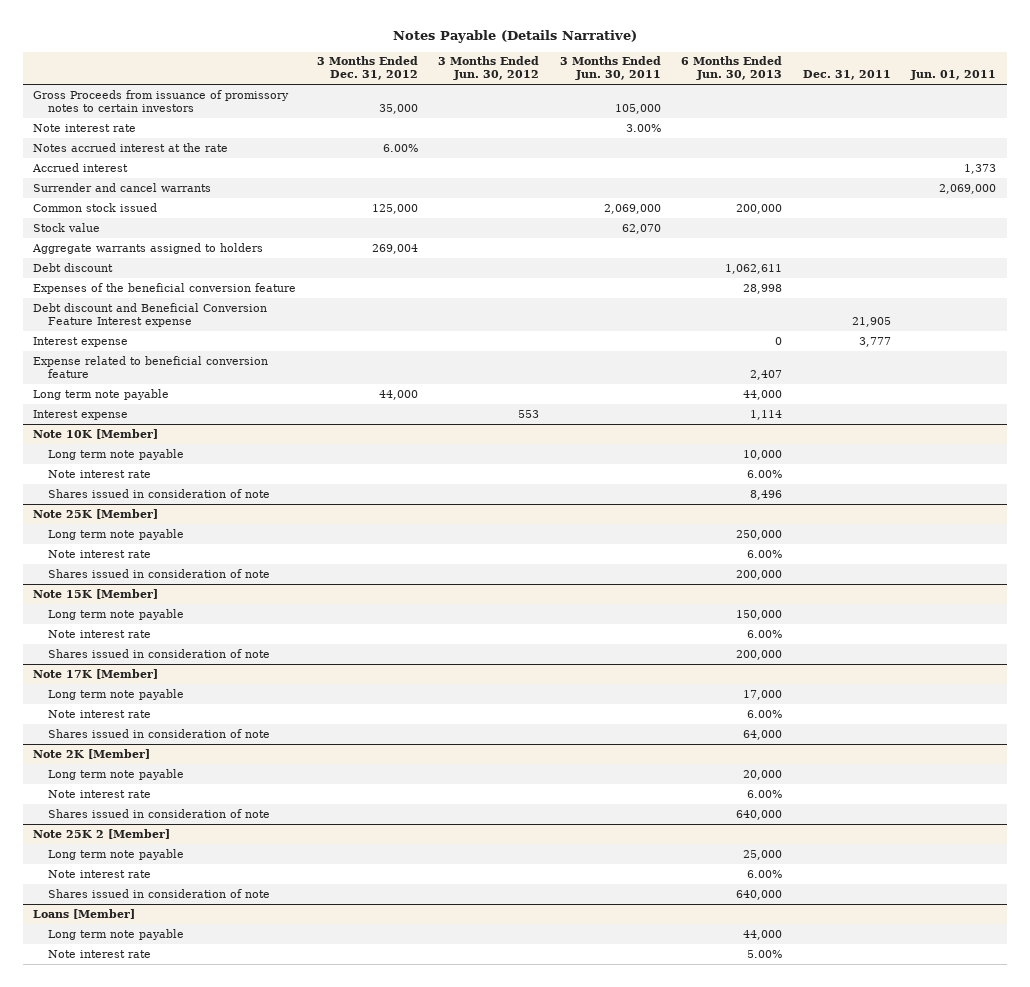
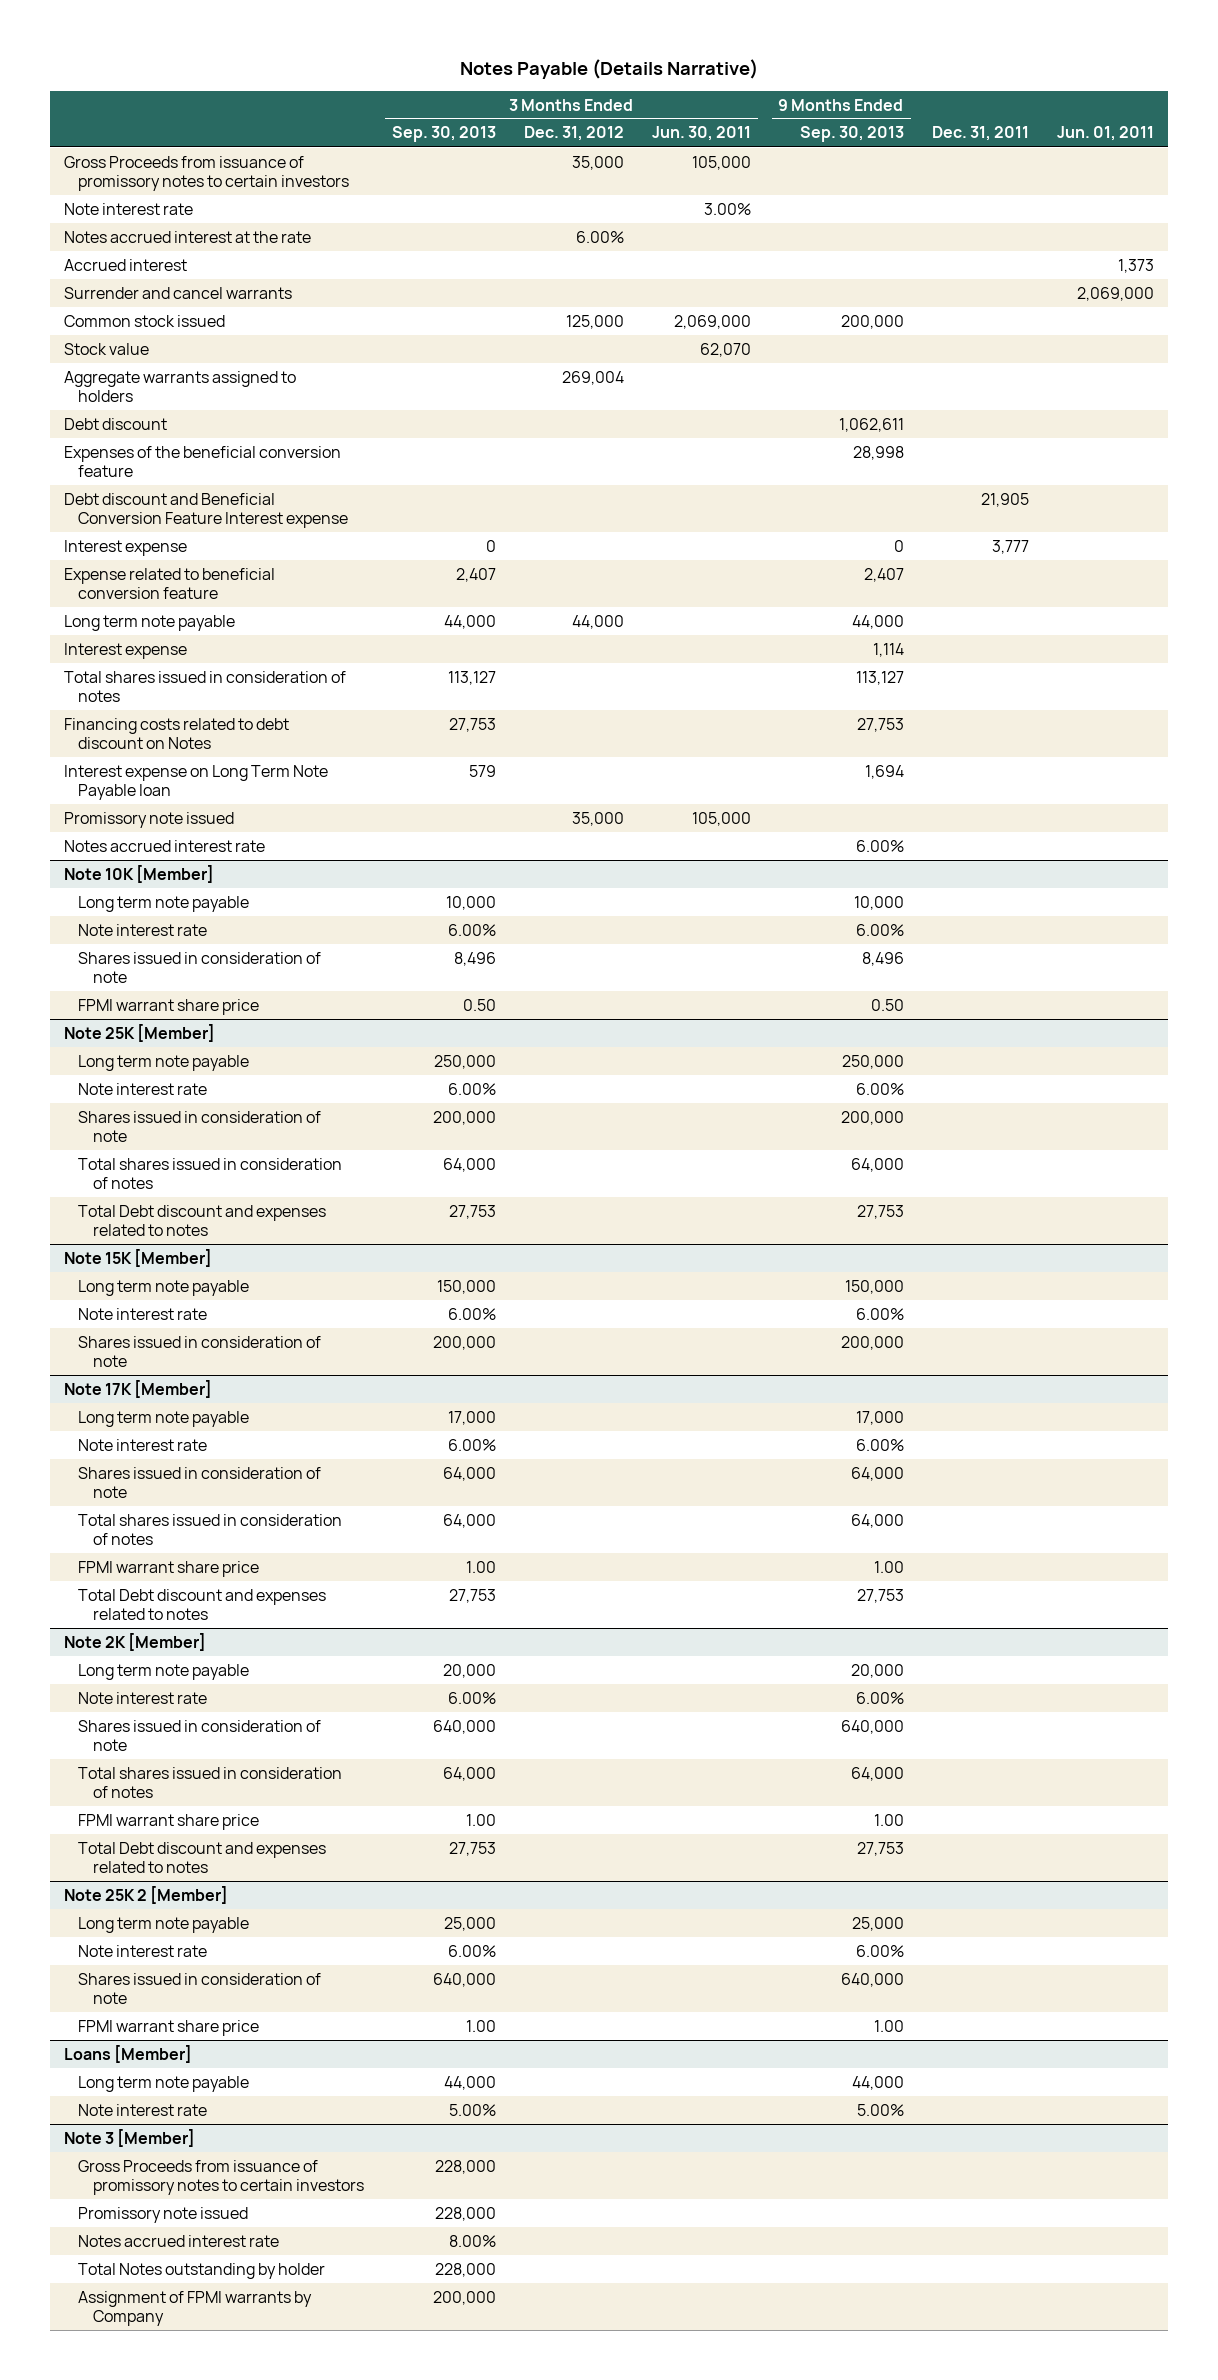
- | 3 Months Ended Dec. 31, 2012 | 3 Months Ended Jun. 30, 2012 | 3 Months Ended Jun. 30, 2011 | 6 Months Ended Jun. 30, 2013 | Dec. 31, 2011 | Jun. 01, 2011
+ | 3 Months Ended Sep. 30, 2013 | 3 Months Ended Dec. 31, 2012 | 3 Months Ended Jun. 30, 2011 | 9 Months Ended Sep. 30, 2013 | Dec. 31, 2011 | Jun. 01, 2011
+ Total shares issued in consideration of notes | 113,127 | | | 113,127 | |
+ Financing costs related to debt discount on Notes | 27,753 | | | 27,753 | |
+ Interest expense on Long Term Note Payable loan | 579 | | | 1,694 | |
+ Promissory note issued | | 35,000 | 105,000 | | |
+ Notes accrued interest rate | | | | 6.00% | |
@ Note 10K [Member]
+ FPMI warrant share price | 0.50 | | | 0.50 | |
@ Note 25K [Member]
+ Total shares issued in consideration of notes | 64,000 | | | 64,000 | |
+ Total Debt discount and expenses related to notes | 27,753 | | | 27,753 | |
@ Note 17K [Member]
+ Total shares issued in consideration of notes | 64,000 | | | 64,000 | |
+ FPMI warrant share price | 1.00 | | | 1.00 | |
+ Total Debt discount and expenses related to notes | 27,753 | | | 27,753 | |
@ Note 2K [Member]
+ Total shares issued in consideration of notes | 64,000 | | | 64,000 | |
+ FPMI warrant share price | 1.00 | | | 1.00 | |
+ Total Debt discount and expenses related to notes | 27,753 | | | 27,753 | |
@ Note 25K 2 [Member]
+ FPMI warrant share price | 1.00 | | | 1.00 | |
+ Note 3 [Member]
+ Gross Proceeds from issuance of promissory notes to certain investors | 228,000 | | | | |
+ Promissory note issued | 228,000 | | | | |
+ Notes accrued interest rate | 8.00% | | | | |
+ Total Notes outstanding by holder | 228,000 | | | | |
+ Assignment of FPMI warrants by Company | 200,000 | | | | |

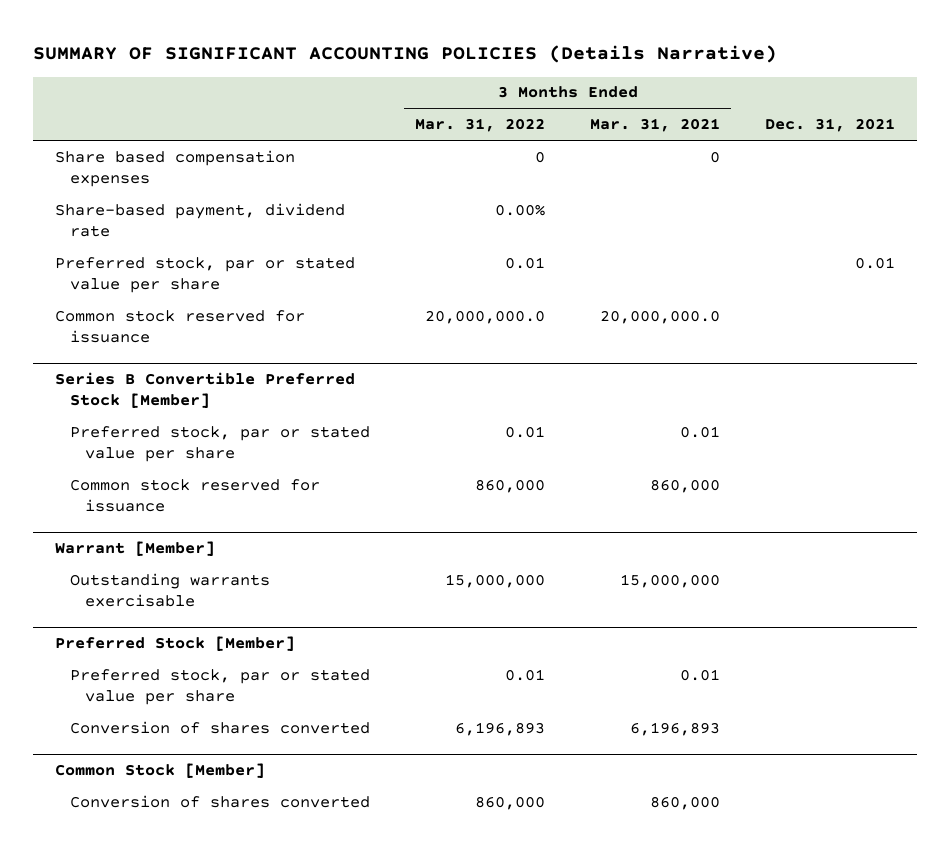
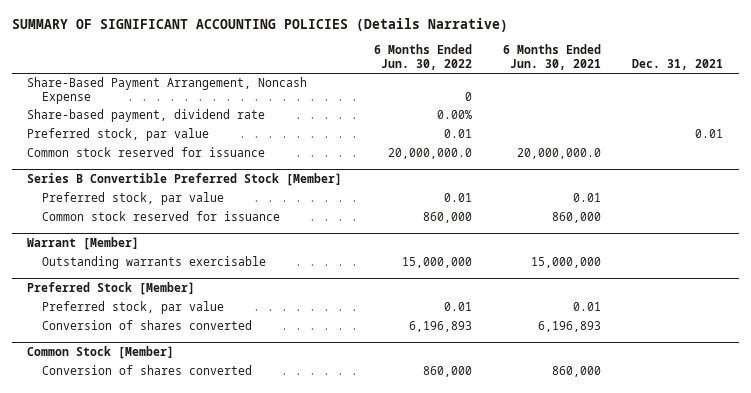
- | 3 Months Ended Mar. 31, 2022 | 3 Months Ended Mar. 31, 2021 | Dec. 31, 2021
+ | 6 Months Ended Jun. 30, 2022 | 6 Months Ended Jun. 30, 2021 | Dec. 31, 2021
- Share based compensation expenses | 0 | 0 |
+ Share-Based Payment Arrangement, Noncash Expense | 0 | |
- Preferred stock, par or stated value per share | 0.01 | | 0.01
+ Preferred stock, par value | 0.01 | | 0.01
@ Series B Convertible Preferred Stock [Member]
- Preferred stock, par or stated value per share | 0.01 | 0.01 |
+ Preferred stock, par value | 0.01 | 0.01 |
@ Preferred Stock [Member]
- Preferred stock, par or stated value per share | 0.01 | 0.01 |
+ Preferred stock, par value | 0.01 | 0.01 |

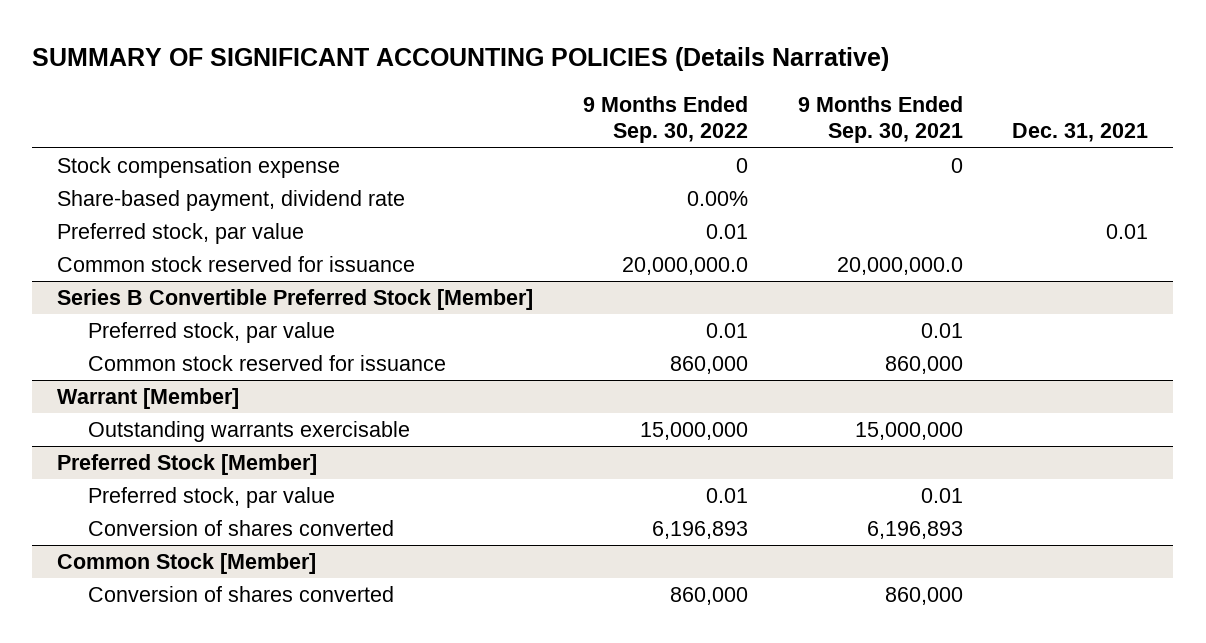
- | 6 Months Ended Jun. 30, 2022 | 6 Months Ended Jun. 30, 2021 | Dec. 31, 2021
+ | 9 Months Ended Sep. 30, 2022 | 9 Months Ended Sep. 30, 2021 | Dec. 31, 2021
- Share-Based Payment Arrangement, Noncash Expense | 0 | |
+ Stock compensation expense | 0 | 0 |

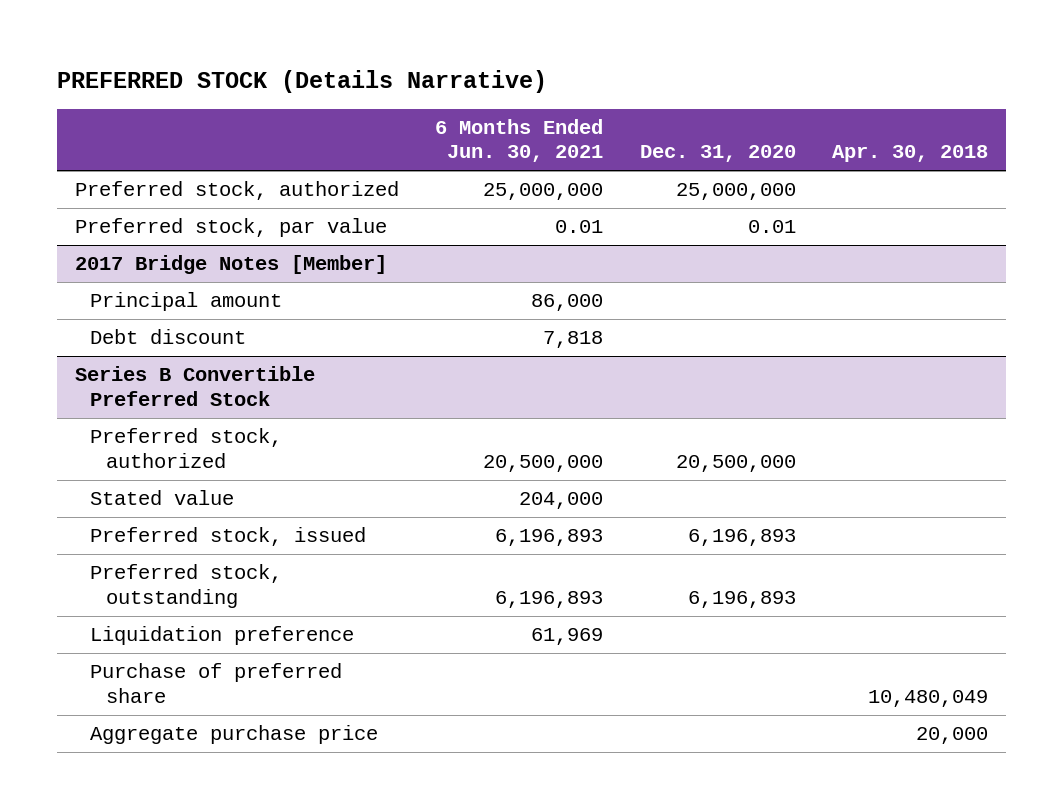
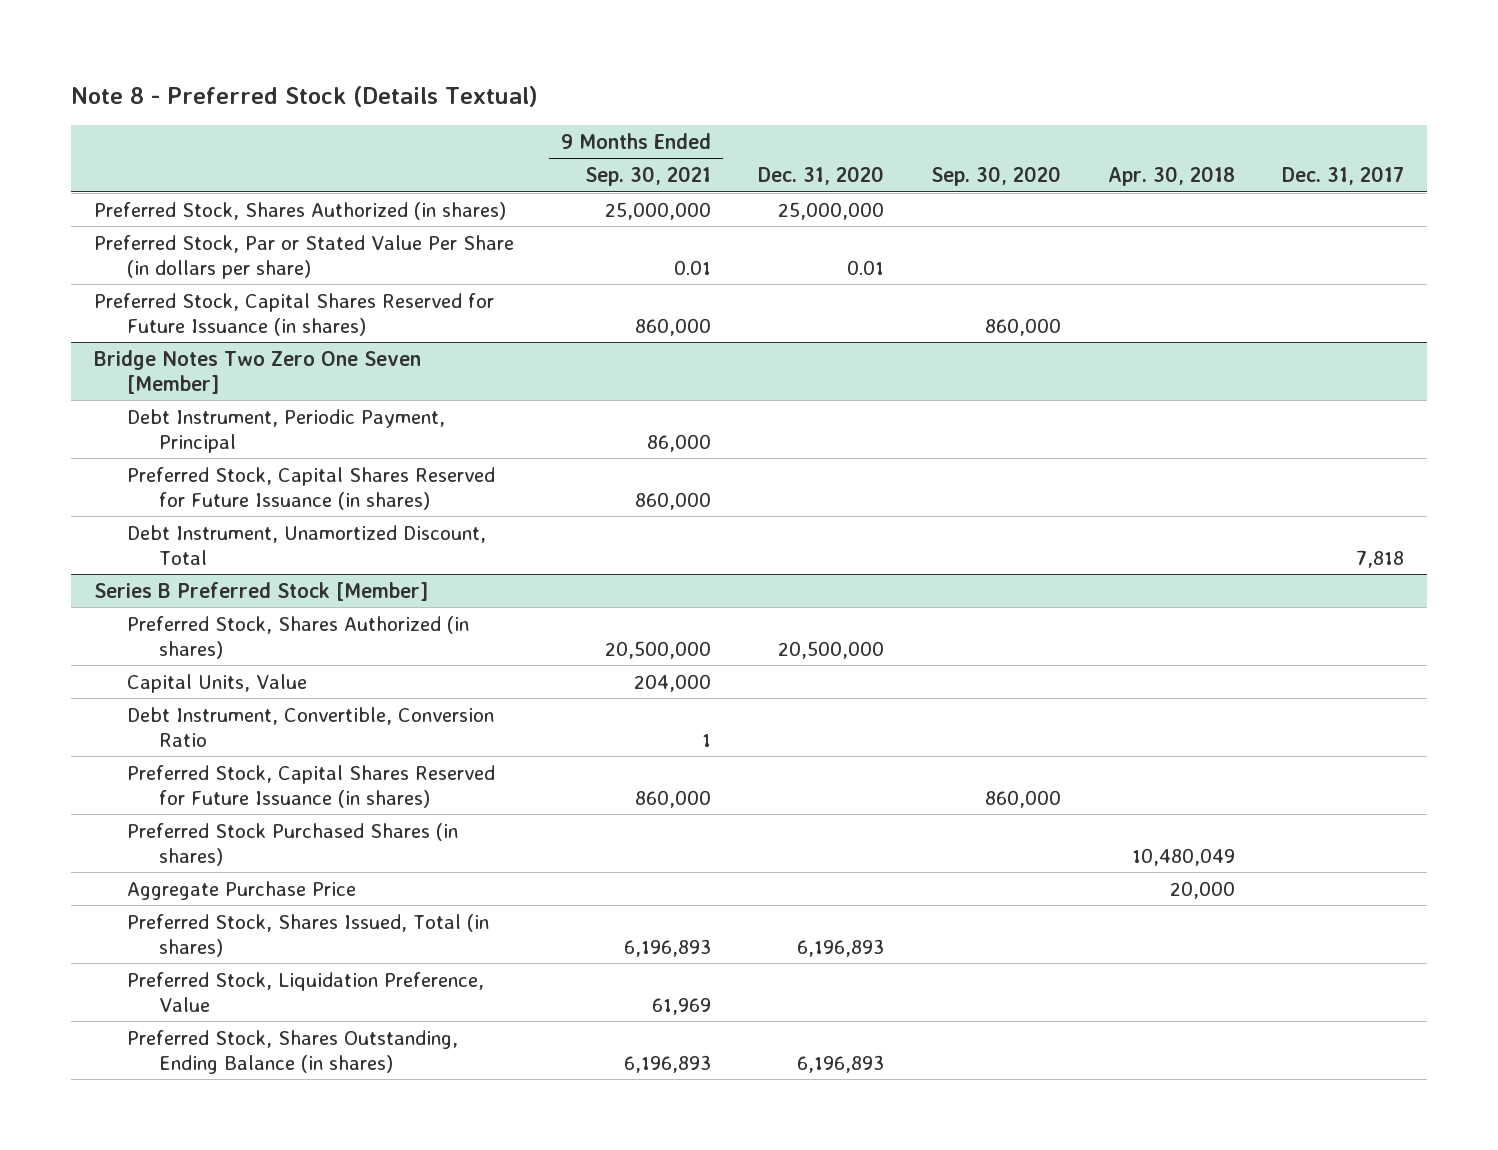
- PREFERRED STOCK (Details Narrative)
+ Note 8 - Preferred Stock (Details Textual)
- | 6 Months Ended Jun. 30, 2021 | Dec. 31, 2020 | Apr. 30, 2018
+ | 9 Months Ended Sep. 30, 2021 | Dec. 31, 2020 | Sep. 30, 2020 | Apr. 30, 2018 | Dec. 31, 2017
- Preferred stock, authorized | 25,000,000 | 25,000,000 |
- Preferred stock, par value | 0.01 | 0.01 |
- 2017 Bridge Notes [Member]
- Principal amount | 86,000 | |
- Debt discount | 7,818 | |
- Series B Convertible Preferred Stock
- Preferred stock, authorized | 20,500,000 | 20,500,000 |
- Stated value | 204,000 | |
- Preferred stock, issued | 6,196,893 | 6,196,893 |
- Preferred stock, outstanding | 6,196,893 | 6,196,893 |
- Liquidation preference | 61,969 | |
- Purchase of preferred share | | | 10,480,049
- Aggregate purchase price | | | 20,000
+ Preferred Stock, Shares Authorized (in shares) | 25,000,000 | 25,000,000 | | |
+ Preferred Stock, Par or Stated Value Per Share (in dollars per share) | 0.01 | 0.01 | | |
+ Preferred Stock, Capital Shares Reserved for Future Issuance (in shares) | 860,000 | | 860,000 | |
+ Bridge Notes Two Zero One Seven [Member]
+ Debt Instrument, Periodic Payment, Principal | 86,000 | | | |
+ Preferred Stock, Capital Shares Reserved for Future Issuance (in shares) | 860,000 | | | |
+ Debt Instrument, Unamortized Discount, Total | | | | | 7,818
+ Series B Preferred Stock [Member]
+ Preferred Stock, Shares Authorized (in shares) | 20,500,000 | 20,500,000 | | |
+ Capital Units, Value | 204,000 | | | |
+ Debt Instrument, Convertible, Conversion Ratio | 1 | | | |
+ Preferred Stock, Capital Shares Reserved for Future Issuance (in shares) | 860,000 | | 860,000 | |
+ Preferred Stock Purchased Shares (in shares) | | | | 10,480,049 |
+ Aggregate Purchase Price | | | | 20,000 |
+ Preferred Stock, Shares Issued, Total (in shares) | 6,196,893 | 6,196,893 | | |
+ Preferred Stock, Liquidation Preference, Value | 61,969 | | | |
+ Preferred Stock, Shares Outstanding, Ending Balance (in shares) | 6,196,893 | 6,196,893 | | |

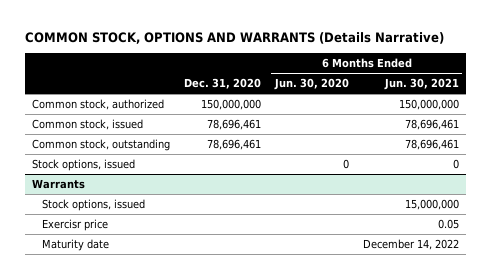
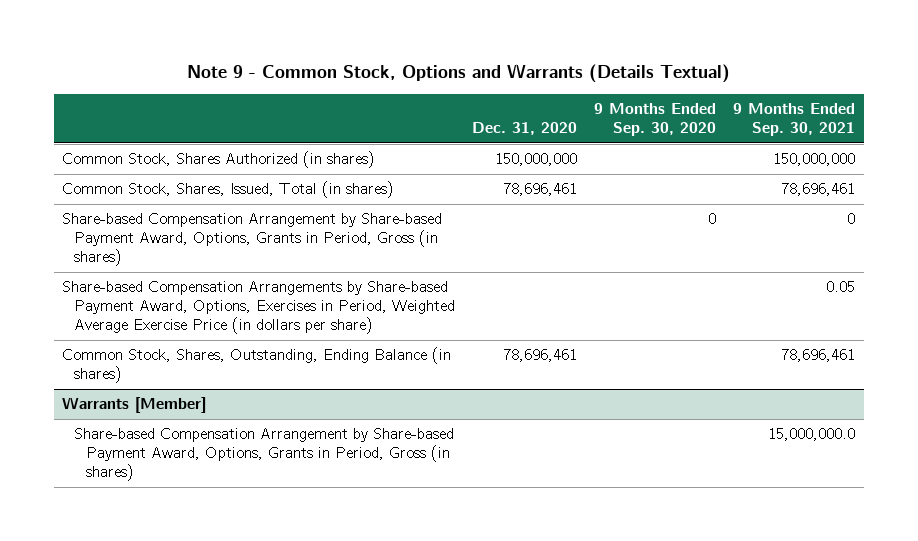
- COMMON STOCK, OPTIONS AND WARRANTS (Details Narrative)
+ Note 9 - Common Stock, Options and Warrants (Details Textual)
- | Dec. 31, 2020 | 6 Months Ended Jun. 30, 2020 | 6 Months Ended Jun. 30, 2021
+ | Dec. 31, 2020 | 9 Months Ended Sep. 30, 2020 | 9 Months Ended Sep. 30, 2021
- Common stock, authorized | 150,000,000 | | 150,000,000
- Common stock, issued | 78,696,461 | | 78,696,461
- Common stock, outstanding | 78,696,461 | | 78,696,461
- Stock options, issued | | 0 | 0
- Warrants
- Stock options, issued | | | 15,000,000
- Exercisr price | | | 0.05
- Maturity date | | | December 14, 2022
+ Common Stock, Shares Authorized (in shares) | 150,000,000 | | 150,000,000
+ Common Stock, Shares, Issued, Total (in shares) | 78,696,461 | | 78,696,461
+ Share-based Compensation Arrangement by Share-based Payment Award, Options, Grants in Period, Gross (in shares) | | 0 | 0
+ Share-based Compensation Arrangements by Share-based Payment Award, Options, Exercises in Period, Weighted Average Exercise Price (in dollars per share) | | | 0.05
+ Common Stock, Shares, Outstanding, Ending Balance (in shares) | 78,696,461 | | 78,696,461
+ Warrants [Member]
+ Share-based Compensation Arrangement by Share-based Payment Award, Options, Grants in Period, Gross (in shares) | | | 15,000,000.0

